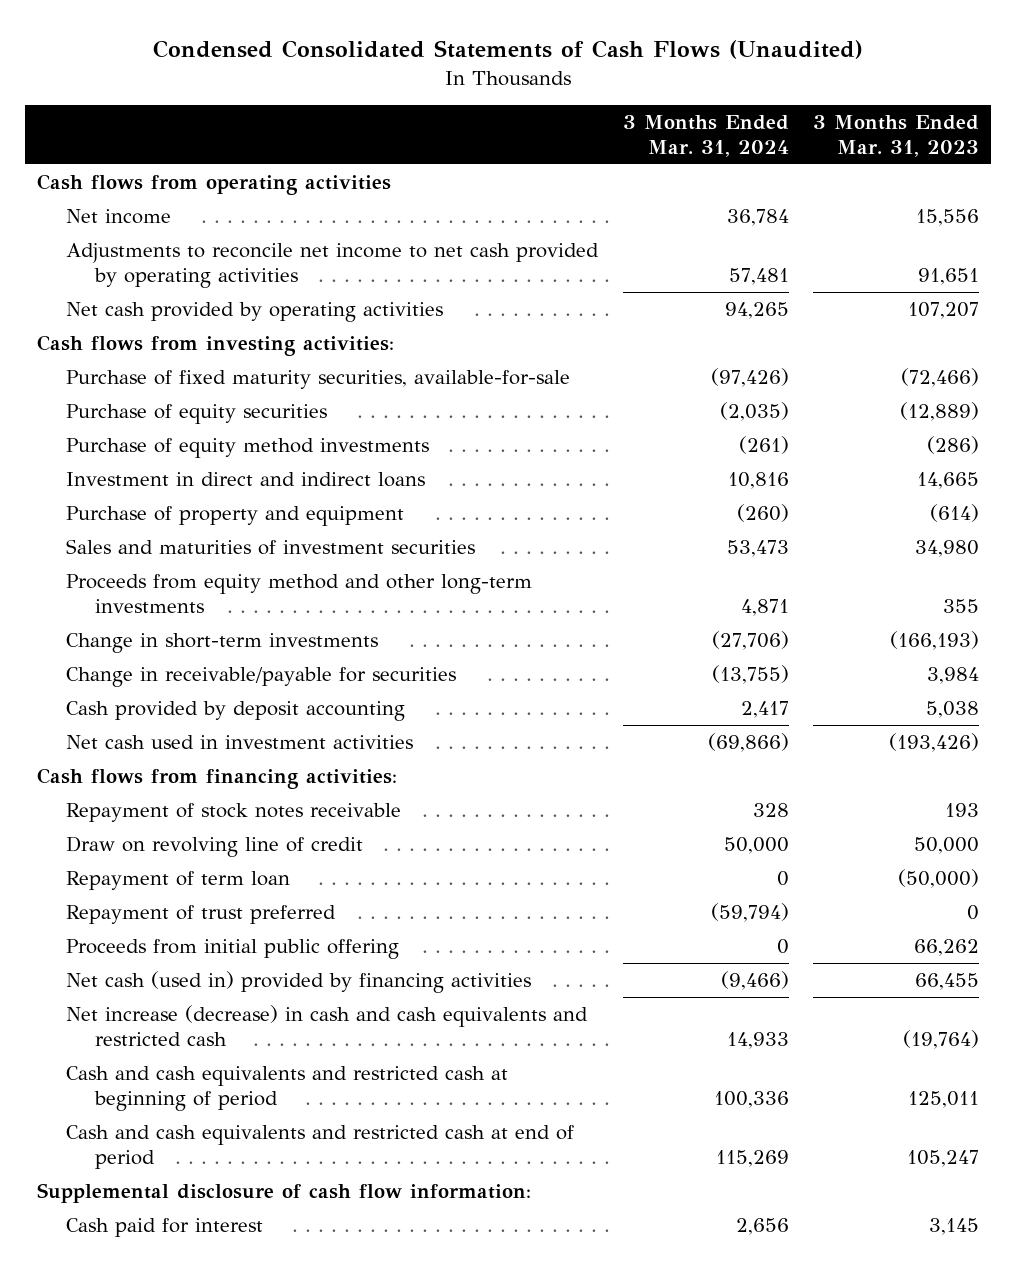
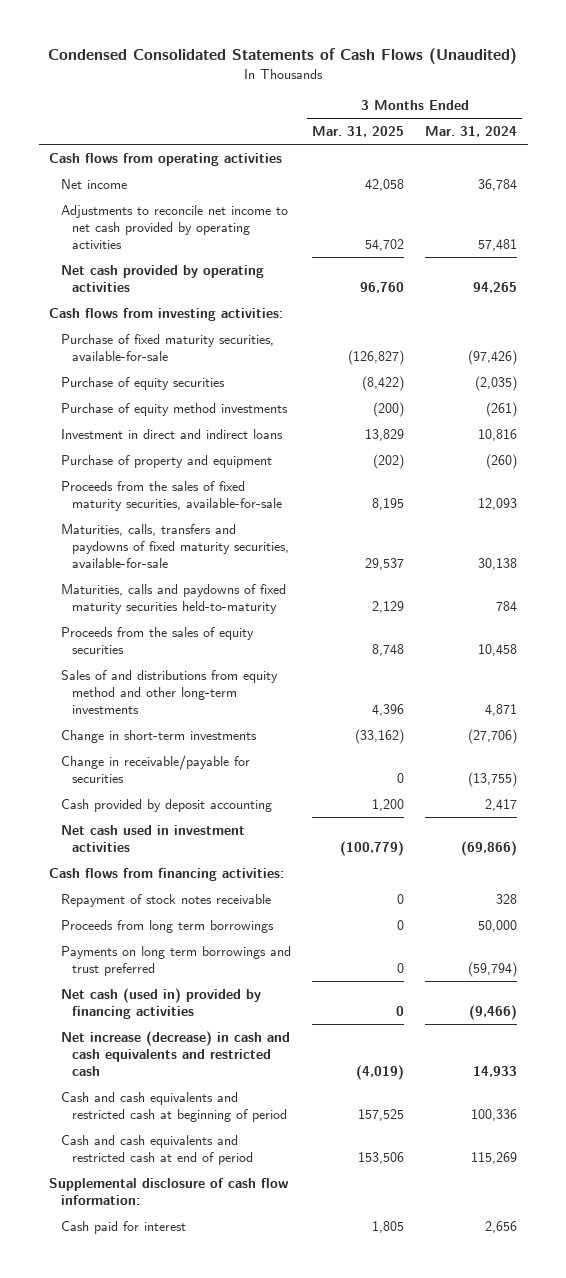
- | 3 Months Ended Mar. 31, 2024 | 3 Months Ended Mar. 31, 2023
+ | 3 Months Ended Mar. 31, 2025 | 3 Months Ended Mar. 31, 2024
- Sales and maturities of investment securities | 53,473 | 34,980
- Proceeds from equity method and other long-term investments | 4,871 | 355
+ Proceeds from the sales of fixed maturity securities, available-for-sale | 8,195 | 12,093
+ Maturities, calls, transfers and paydowns of fixed maturity securities, available-for-sale | 29,537 | 30,138
+ Maturities, calls and paydowns of fixed maturity securities held-to-maturity | 2,129 | 784
+ Proceeds from the sales of equity securities | 8,748 | 10,458
+ Sales of and distributions from equity method and other long-term investments | 4,396 | 4,871
- Draw on revolving line of credit | 50,000 | 50,000
- Repayment of term loan | 0 | (50,000)
- Repayment of trust preferred | (59,794) | 0
- Proceeds from initial public offering | 0 | 66,262
+ Proceeds from long term borrowings | 0 | 50,000
+ Payments on long term borrowings and trust preferred | 0 | (59,794)

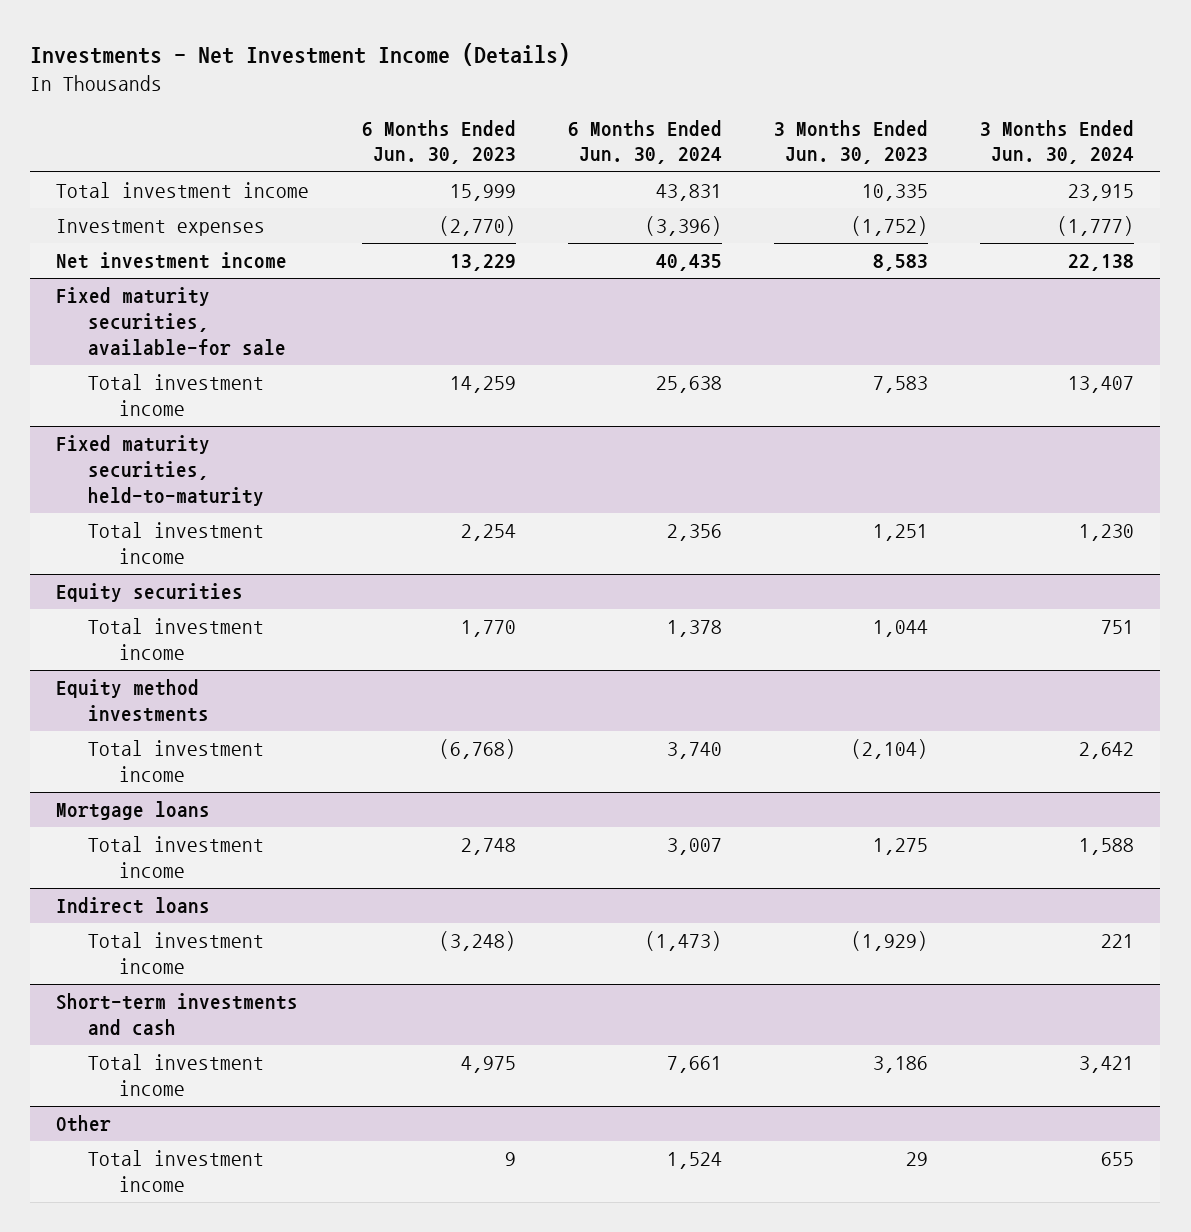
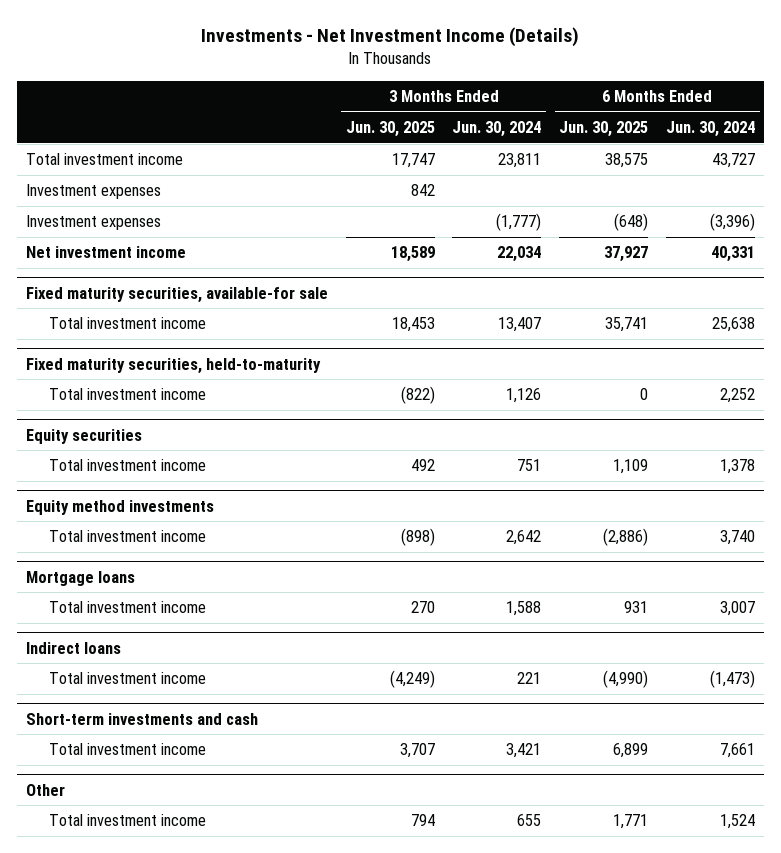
- | 6 Months Ended Jun. 30, 2023 | 6 Months Ended Jun. 30, 2024 | 3 Months Ended Jun. 30, 2023 | 3 Months Ended Jun. 30, 2024
+ | 3 Months Ended Jun. 30, 2025 | 3 Months Ended Jun. 30, 2024 | 6 Months Ended Jun. 30, 2025 | 6 Months Ended Jun. 30, 2024
- Total investment income | 15,999 | 43,831 | 10,335 | 23,915
+ Total investment income | 17,747 | 23,811 | 38,575 | 43,727
+ Investment expenses | 842 | | |
- Net investment income | 13,229 | 40,435 | 8,583 | 22,138
+ Net investment income | 18,589 | 22,034 | 37,927 | 40,331
@ Fixed maturity securities, held-to-maturity
- Total investment income | 2,254 | 2,356 | 1,251 | 1,230
+ Total investment income | (822) | 1,126 | 0 | 2,252

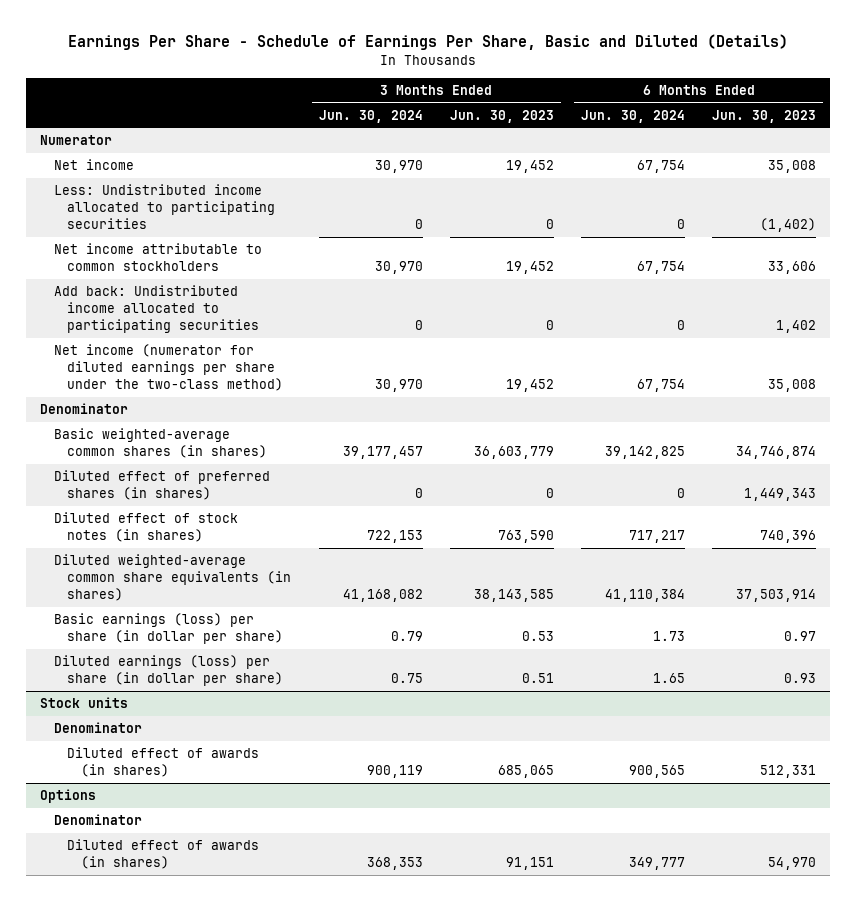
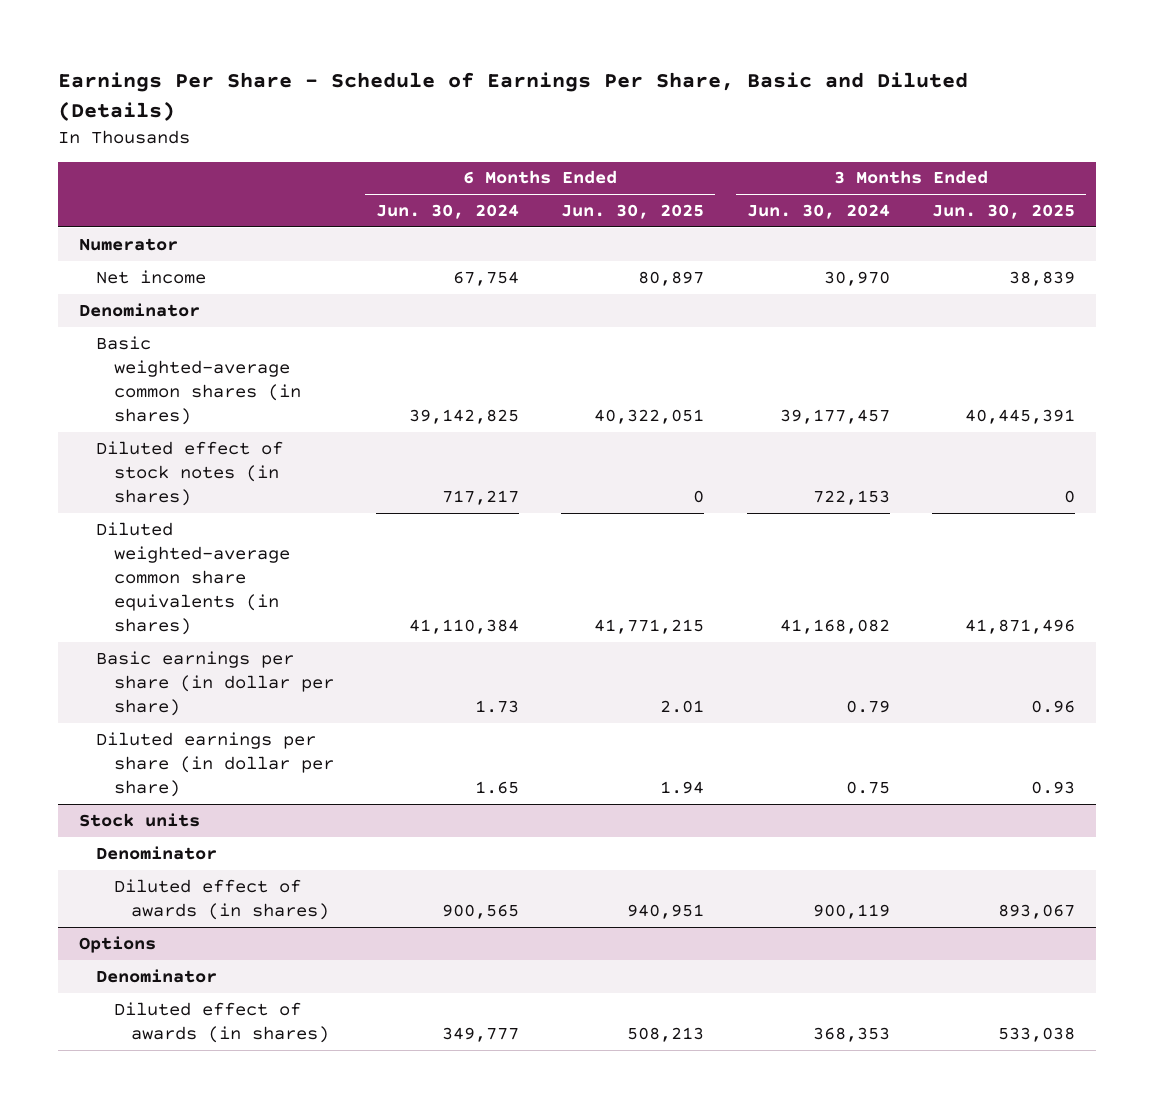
- | 3 Months Ended Jun. 30, 2024 | 3 Months Ended Jun. 30, 2023 | 6 Months Ended Jun. 30, 2024 | 6 Months Ended Jun. 30, 2023
+ | 6 Months Ended Jun. 30, 2024 | 6 Months Ended Jun. 30, 2025 | 3 Months Ended Jun. 30, 2024 | 3 Months Ended Jun. 30, 2025
- Less: Undistributed income allocated to participating securities | 0 | 0 | 0 | (1,402)
- Net income attributable to common stockholders | 30,970 | 19,452 | 67,754 | 33,606
- Add back: Undistributed income allocated to participating securities | 0 | 0 | 0 | 1,402
- Net income (numerator for diluted earnings per share under the two-class method) | 30,970 | 19,452 | 67,754 | 35,008
- Diluted effect of preferred shares (in shares) | 0 | 0 | 0 | 1,449,343
- Basic earnings (loss) per share (in dollar per share) | 0.79 | 0.53 | 1.73 | 0.97
- Diluted earnings (loss) per share (in dollar per share) | 0.75 | 0.51 | 1.65 | 0.93
+ Basic earnings per share (in dollar per share) | 1.73 | 2.01 | 0.79 | 0.96
+ Diluted earnings per share (in dollar per share) | 1.65 | 1.94 | 0.75 | 0.93

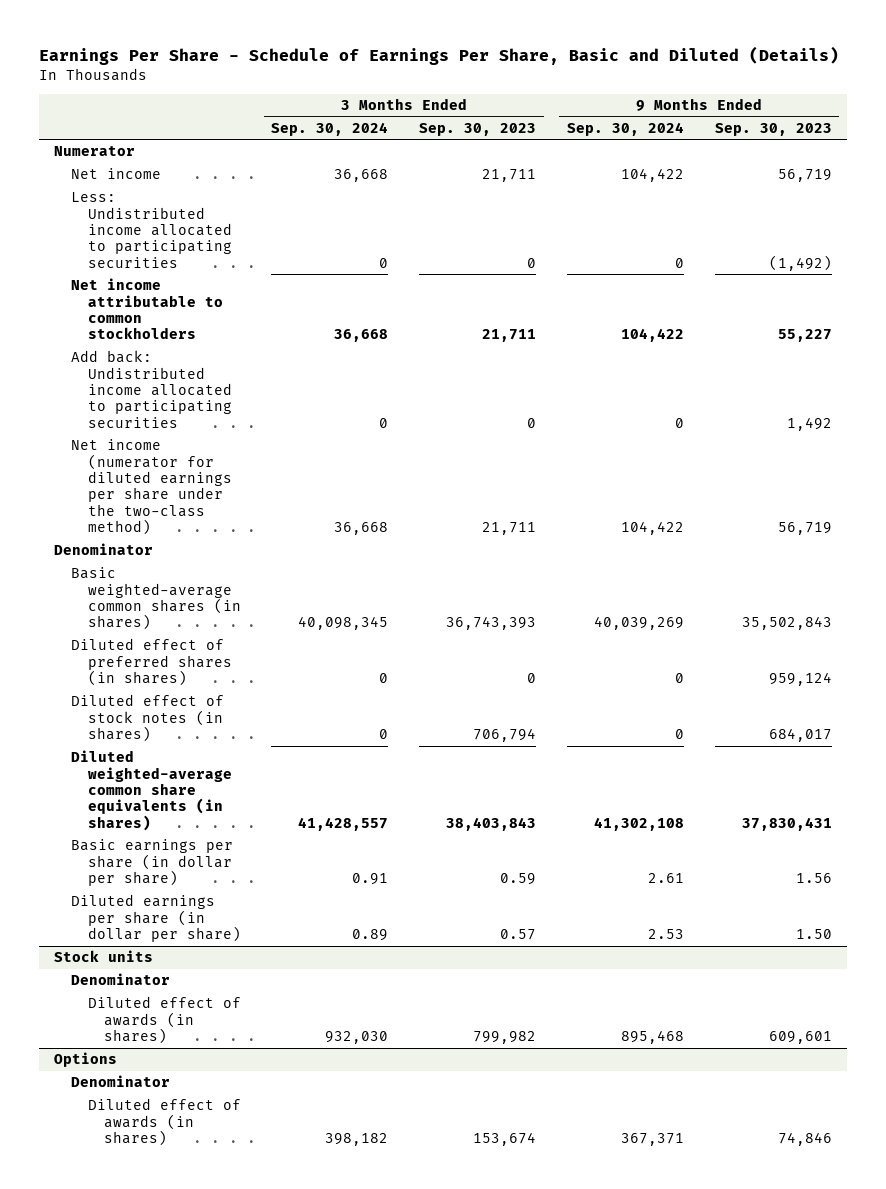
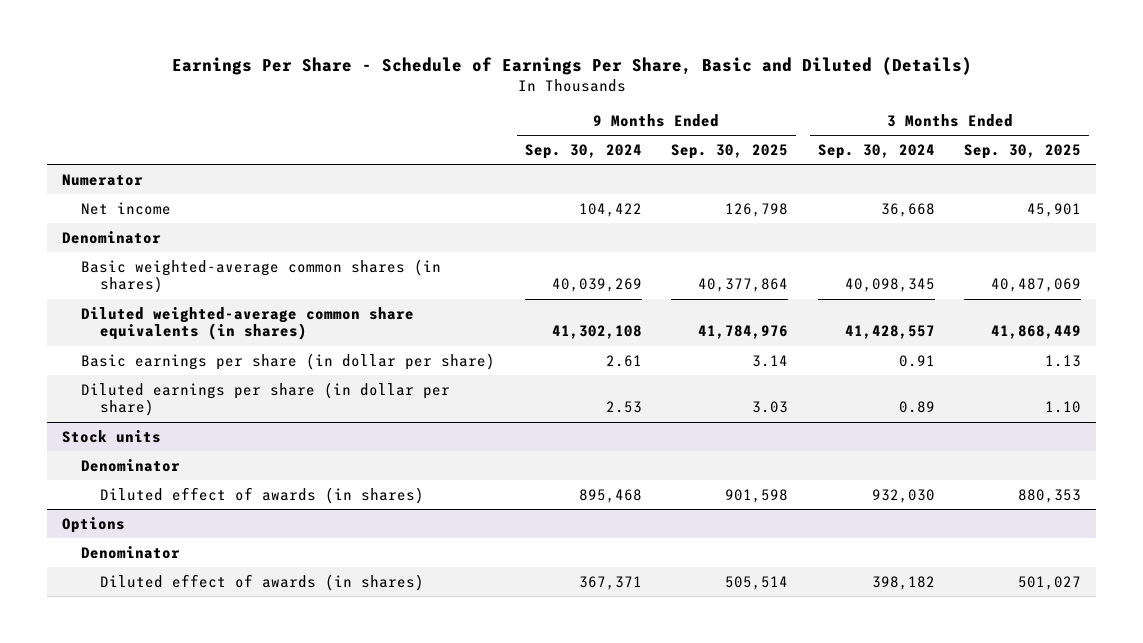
- | 3 Months Ended Sep. 30, 2024 | 3 Months Ended Sep. 30, 2023 | 9 Months Ended Sep. 30, 2024 | 9 Months Ended Sep. 30, 2023
+ | 9 Months Ended Sep. 30, 2024 | 9 Months Ended Sep. 30, 2025 | 3 Months Ended Sep. 30, 2024 | 3 Months Ended Sep. 30, 2025
- Less: Undistributed income allocated to participating securities | 0 | 0 | 0 | (1,492)
- Net income attributable to common stockholders | 36,668 | 21,711 | 104,422 | 55,227
- Add back: Undistributed income allocated to participating securities | 0 | 0 | 0 | 1,492
- Net income (numerator for diluted earnings per share under the two-class method) | 36,668 | 21,711 | 104,422 | 56,719
- Diluted effect of preferred shares (in shares) | 0 | 0 | 0 | 959,124
- Diluted effect of stock notes (in shares) | 0 | 706,794 | 0 | 684,017

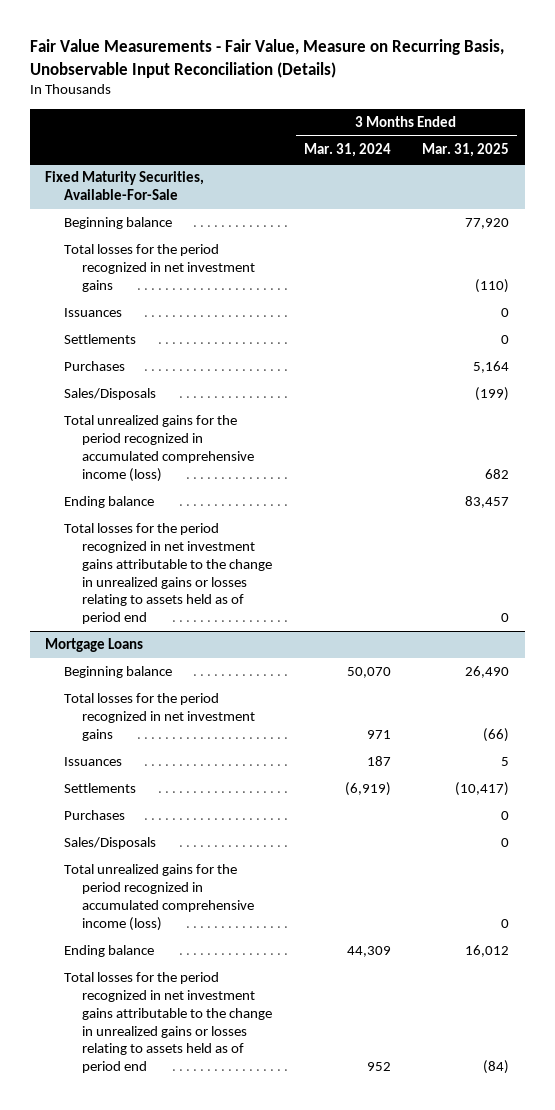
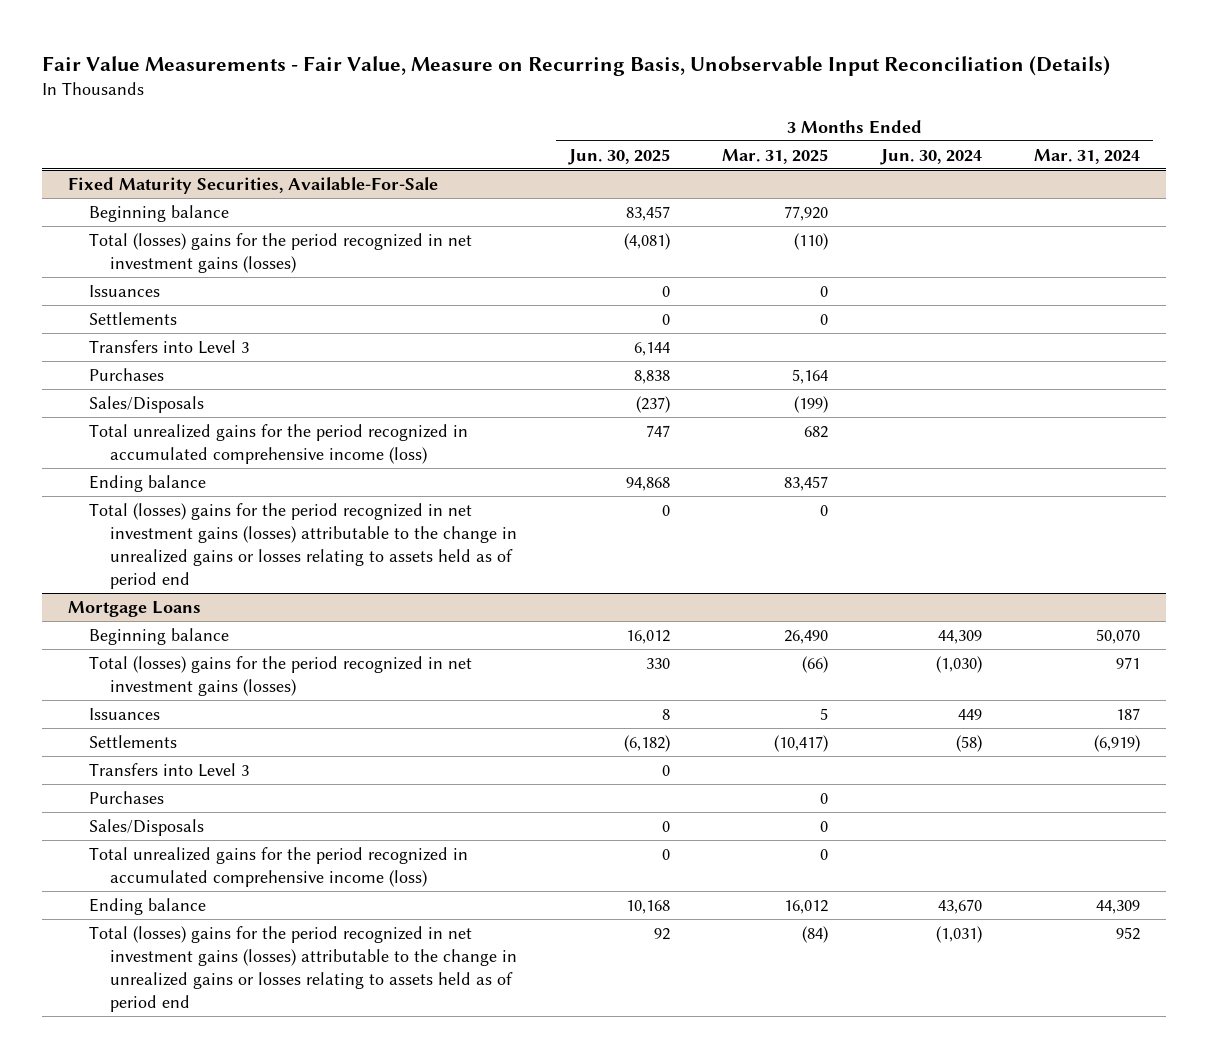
- | 3 Months Ended Mar. 31, 2024 | 3 Months Ended Mar. 31, 2025
+ | 3 Months Ended Jun. 30, 2025 | 3 Months Ended Mar. 31, 2025 | 3 Months Ended Jun. 30, 2024 | 3 Months Ended Mar. 31, 2024
@ Fixed Maturity Securities, Available-For-Sale
- Total losses for the period recognized in net investment gains | | (110)
+ Total (losses) gains for the period recognized in net investment gains (losses) | (4,081) | (110) | |
+ Transfers into Level 3 | 6,144 | | |
- Total losses for the period recognized in net investment gains attributable to the change in unrealized gains or losses relating to assets held as of period end | | 0
+ Total (losses) gains for the period recognized in net investment gains (losses) attributable to the change in unrealized gains or losses relating to assets held as of period end | 0 | 0 | |
@ Mortgage Loans
- Total losses for the period recognized in net investment gains | 971 | (66)
+ Total (losses) gains for the period recognized in net investment gains (losses) | 330 | (66) | (1,030) | 971
+ Transfers into Level 3 | 0 | | |
- Total losses for the period recognized in net investment gains attributable to the change in unrealized gains or losses relating to assets held as of period end | 952 | (84)
+ Total (losses) gains for the period recognized in net investment gains (losses) attributable to the change in unrealized gains or losses relating to assets held as of period end | 92 | (84) | (1,031) | 952

